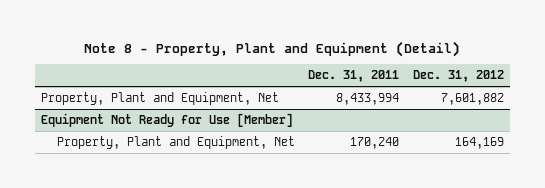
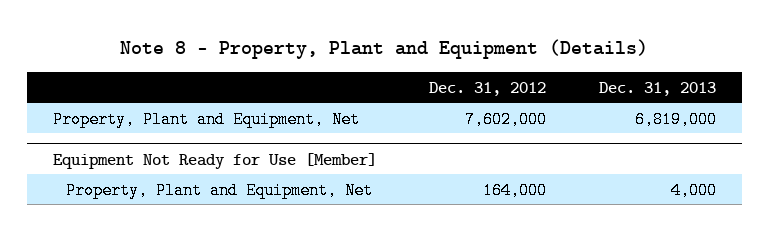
- Note 8 - Property, Plant and Equipment (Detail)
+ Note 8 - Property, Plant and Equipment (Details)
- | Dec. 31, 2011 | Dec. 31, 2012
+ | Dec. 31, 2012 | Dec. 31, 2013
- Property, Plant and Equipment, Net | 8,433,994 | 7,601,882
+ Property, Plant and Equipment, Net | 7,602,000 | 6,819,000
@ Equipment Not Ready for Use [Member]
- Property, Plant and Equipment, Net | 170,240 | 164,169
+ Property, Plant and Equipment, Net | 164,000 | 4,000

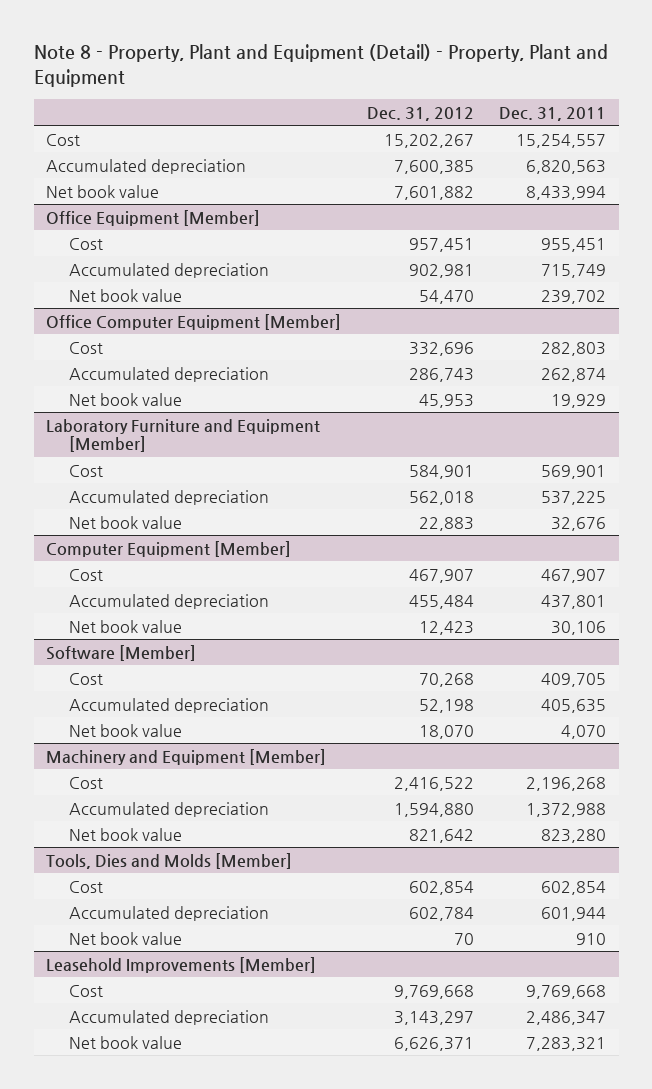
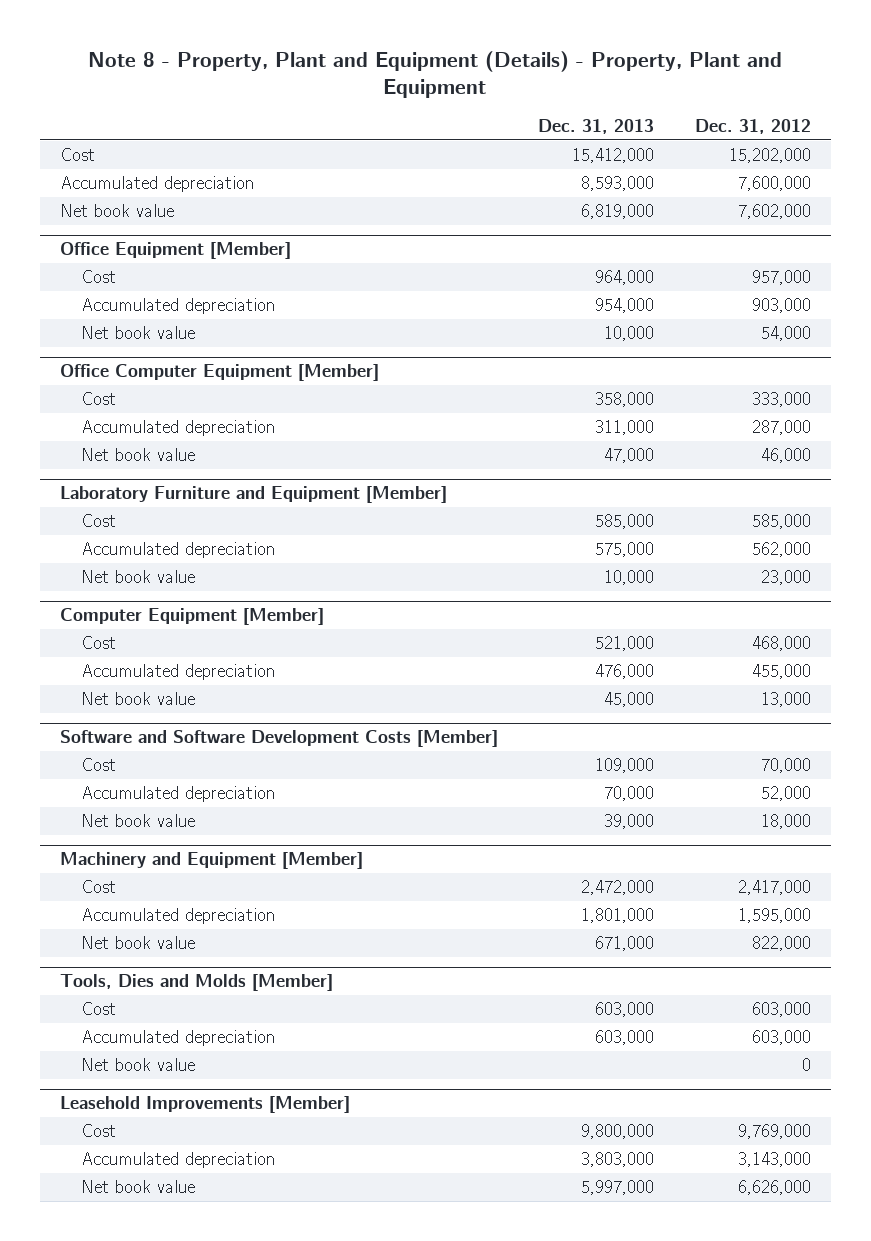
- Note 8 - Property, Plant and Equipment (Detail) - Property, Plant and Equipment
+ Note 8 - Property, Plant and Equipment (Details) - Property, Plant and Equipment
- | Dec. 31, 2012 | Dec. 31, 2011
+ | Dec. 31, 2013 | Dec. 31, 2012
- Cost | 15,202,267 | 15,254,557
- Accumulated depreciation | 7,600,385 | 6,820,563
- Net book value | 7,601,882 | 8,433,994
+ Cost | 15,412,000 | 15,202,000
+ Accumulated depreciation | 8,593,000 | 7,600,000
+ Net book value | 6,819,000 | 7,602,000
@ Office Equipment [Member]
- Cost | 957,451 | 955,451
- Accumulated depreciation | 902,981 | 715,749
- Net book value | 54,470 | 239,702
+ Cost | 964,000 | 957,000
+ Accumulated depreciation | 954,000 | 903,000
+ Net book value | 10,000 | 54,000
@ Office Computer Equipment [Member]
- Cost | 332,696 | 282,803
- Accumulated depreciation | 286,743 | 262,874
- Net book value | 45,953 | 19,929
+ Cost | 358,000 | 333,000
+ Accumulated depreciation | 311,000 | 287,000
+ Net book value | 47,000 | 46,000
@ Laboratory Furniture and Equipment [Member]
- Cost | 584,901 | 569,901
- Accumulated depreciation | 562,018 | 537,225
- Net book value | 22,883 | 32,676
+ Cost | 585,000 | 585,000
+ Accumulated depreciation | 575,000 | 562,000
+ Net book value | 10,000 | 23,000
@ Computer Equipment [Member]
- Cost | 467,907 | 467,907
- Accumulated depreciation | 455,484 | 437,801
- Net book value | 12,423 | 30,106
- Software [Member]
- Cost | 70,268 | 409,705
- Accumulated depreciation | 52,198 | 405,635
- Net book value | 18,070 | 4,070
@ Computer Equipment [Member]
+ Cost | 521,000 | 468,000
+ Accumulated depreciation | 476,000 | 455,000
+ Net book value | 45,000 | 13,000
+ Software and Software Development Costs [Member]
+ Cost | 109,000 | 70,000
+ Accumulated depreciation | 70,000 | 52,000
+ Net book value | 39,000 | 18,000
@ Machinery and Equipment [Member]
- Cost | 2,416,522 | 2,196,268
- Accumulated depreciation | 1,594,880 | 1,372,988
- Net book value | 821,642 | 823,280
+ Cost | 2,472,000 | 2,417,000
+ Accumulated depreciation | 1,801,000 | 1,595,000
+ Net book value | 671,000 | 822,000
@ Tools, Dies and Molds [Member]
- Cost | 602,854 | 602,854
- Accumulated depreciation | 602,784 | 601,944
- Net book value | 70 | 910
+ Cost | 603,000 | 603,000
+ Accumulated depreciation | 603,000 | 603,000
+ Net book value | | 0
@ Leasehold Improvements [Member]
- Cost | 9,769,668 | 9,769,668
- Accumulated depreciation | 3,143,297 | 2,486,347
- Net book value | 6,626,371 | 7,283,321
+ Cost | 9,800,000 | 9,769,000
+ Accumulated depreciation | 3,803,000 | 3,143,000
+ Net book value | 5,997,000 | 6,626,000

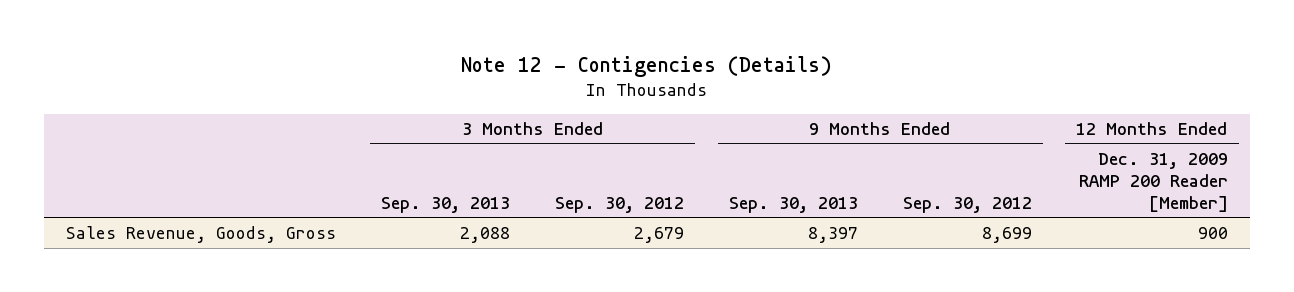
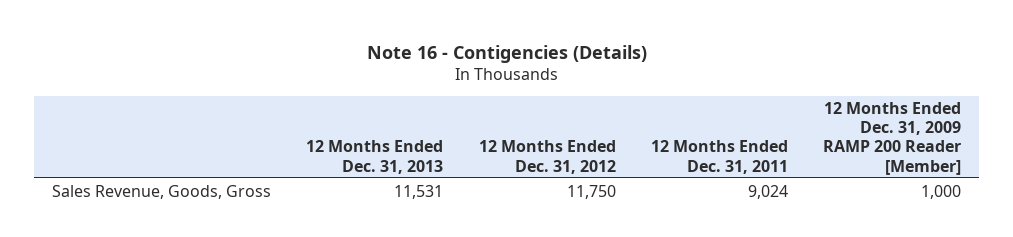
- Note 12 - Contigencies (Details)
+ Note 16 - Contigencies (Details)
- | 3 Months Ended Sep. 30, 2013 | 3 Months Ended Sep. 30, 2012 | 9 Months Ended Sep. 30, 2013 | 9 Months Ended Sep. 30, 2012 | 12 Months Ended Dec. 31, 2009 RAMP 200 Reader [Member]
+ | 12 Months Ended Dec. 31, 2013 | 12 Months Ended Dec. 31, 2012 | 12 Months Ended Dec. 31, 2011 | 12 Months Ended Dec. 31, 2009 RAMP 200 Reader [Member]
- Sales Revenue, Goods, Gross | 2,088 | 2,679 | 8,397 | 8,699 | 900
+ Sales Revenue, Goods, Gross | 11,531 | 11,750 | 9,024 | 1,000

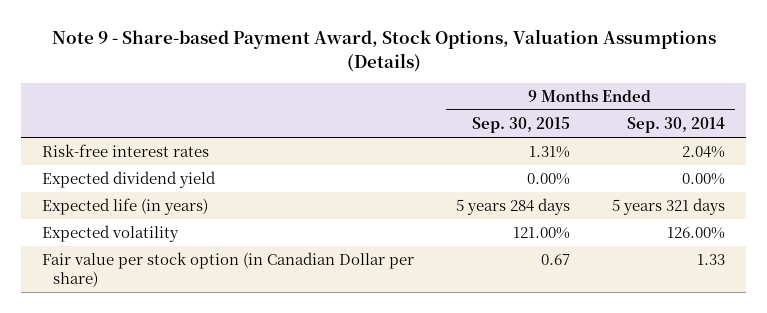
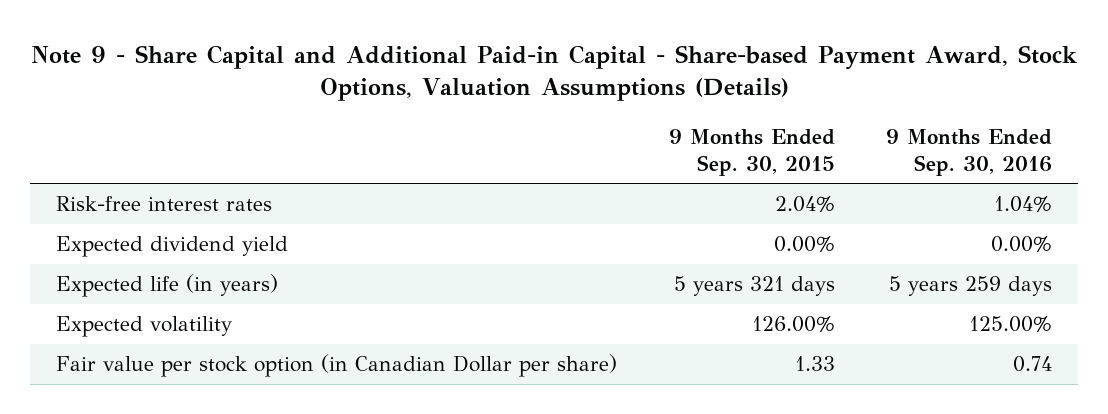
- Note 9 - Share-based Payment Award, Stock Options, Valuation Assumptions (Details)
+ Note 9 - Share Capital and Additional Paid-in Capital - Share-based Payment Award, Stock Options, Valuation Assumptions (Details)
- | 9 Months Ended Sep. 30, 2015 | 9 Months Ended Sep. 30, 2014
+ | 9 Months Ended Sep. 30, 2015 | 9 Months Ended Sep. 30, 2016
- Risk-free interest rates | 1.31% | 2.04%
+ Risk-free interest rates | 2.04% | 1.04%
- Expected life (in years) | 5 years 284 days | 5 years 321 days
- Expected volatility | 121.00% | 126.00%
- Fair value per stock option (in Canadian Dollar per share) | 0.67 | 1.33
+ Expected life (in years) | 5 years 321 days | 5 years 259 days
+ Expected volatility | 126.00% | 125.00%
+ Fair value per stock option (in Canadian Dollar per share) | 1.33 | 0.74

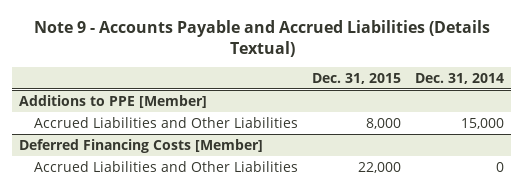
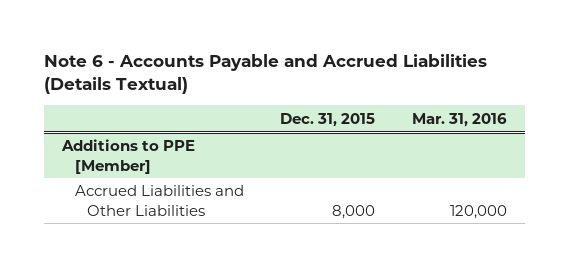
- Note 9 - Accounts Payable and Accrued Liabilities (Details Textual)
+ Note 6 - Accounts Payable and Accrued Liabilities (Details Textual)
- | Dec. 31, 2015 | Dec. 31, 2014
+ | Dec. 31, 2015 | Mar. 31, 2016
- Deferred Financing Costs [Member]
- Accrued Liabilities and Other Liabilities | 22,000 | 0

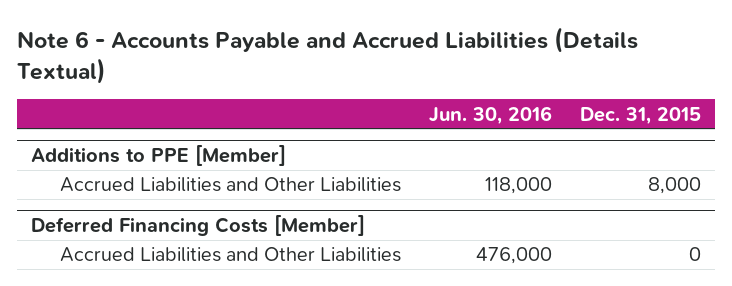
- | Dec. 31, 2015 | Mar. 31, 2016
+ | Jun. 30, 2016 | Dec. 31, 2015
+ Deferred Financing Costs [Member]
+ Accrued Liabilities and Other Liabilities | 476,000 | 0

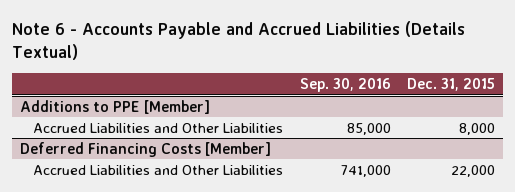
- | Jun. 30, 2016 | Dec. 31, 2015
+ | Sep. 30, 2016 | Dec. 31, 2015
@ Deferred Financing Costs [Member]
- Accrued Liabilities and Other Liabilities | 476,000 | 0
+ Accrued Liabilities and Other Liabilities | 741,000 | 22,000

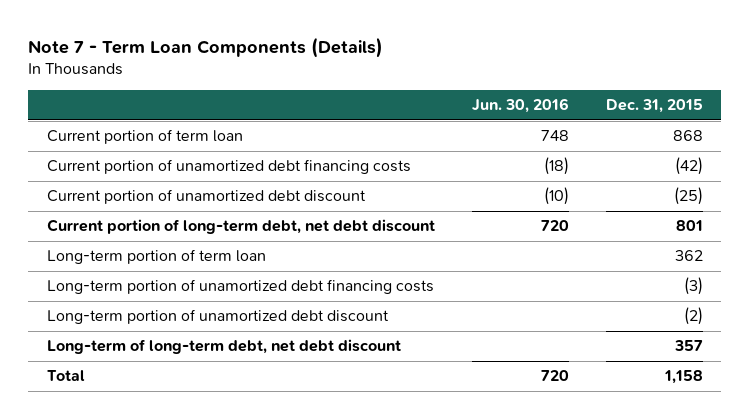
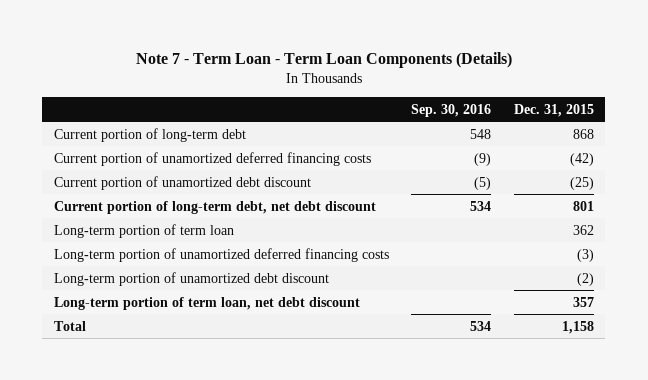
- Note 7 - Term Loan Components (Details)
+ Note 7 - Term Loan - Term Loan Components (Details)
- | Jun. 30, 2016 | Dec. 31, 2015
+ | Sep. 30, 2016 | Dec. 31, 2015
- Current portion of term loan | 748 | 868
- Current portion of unamortized debt financing costs | (18) | (42)
+ Current portion of long-term debt | 548 | 868
+ Current portion of unamortized deferred financing costs | (9) | (42)
- Long-term portion of unamortized debt financing costs | | (3)
+ Long-term portion of unamortized deferred financing costs | | (3)
- Long-term of long-term debt, net debt discount | | 357
+ Long-term portion of term loan, net debt discount | | 357

